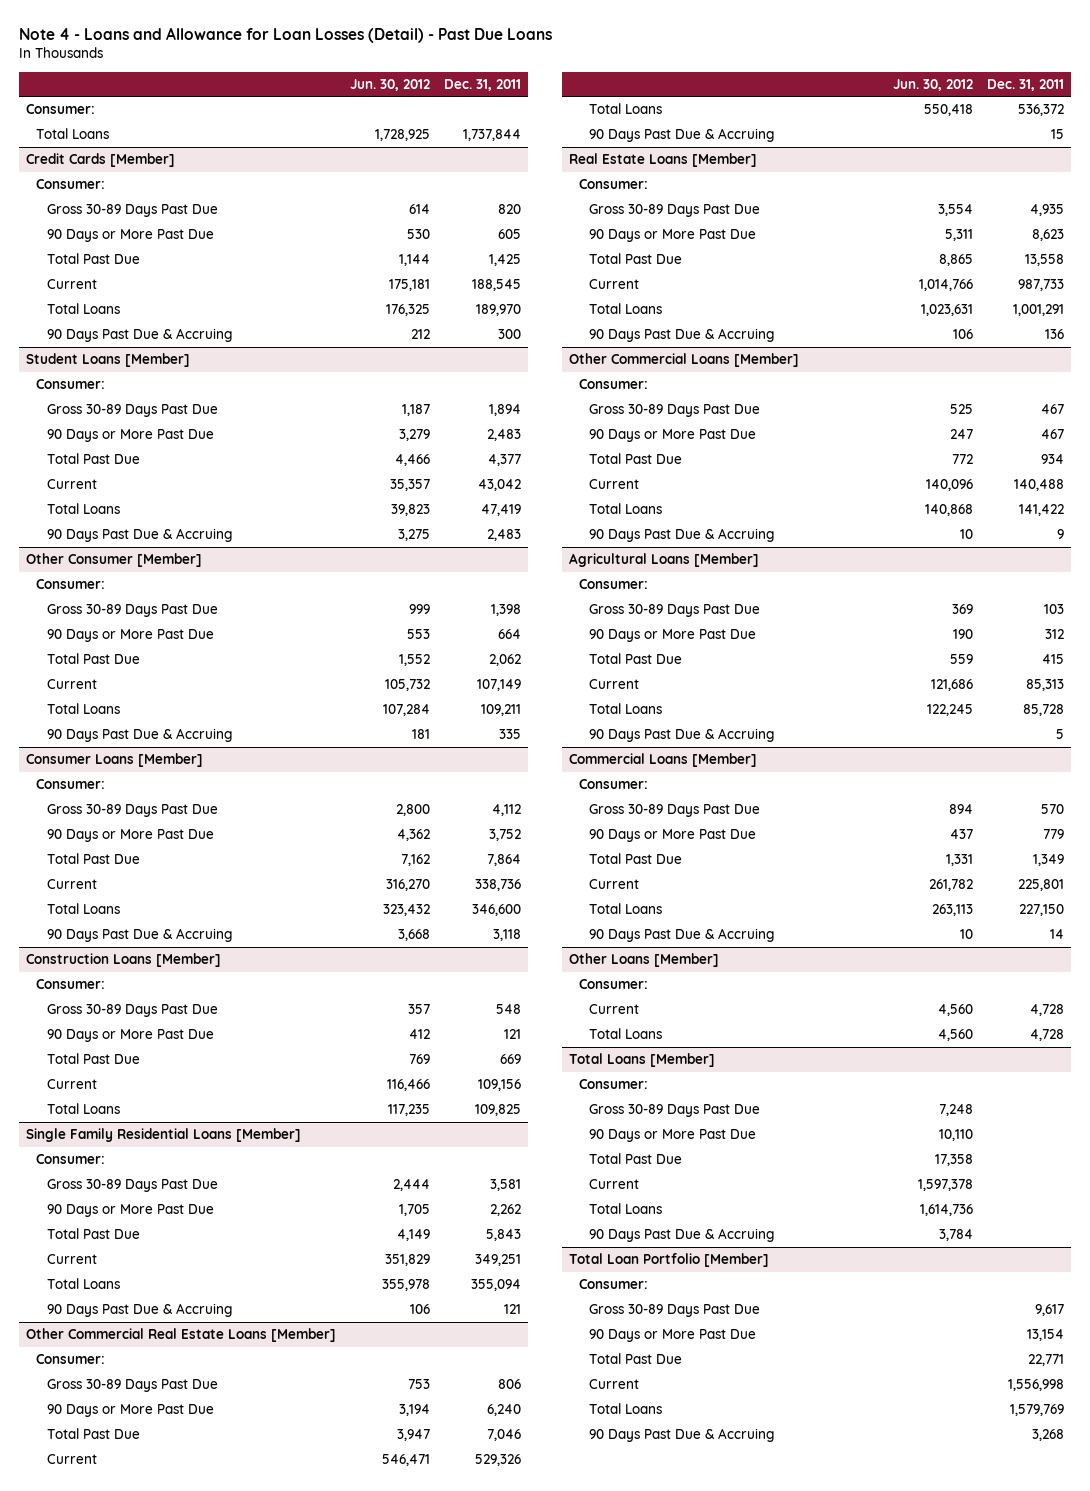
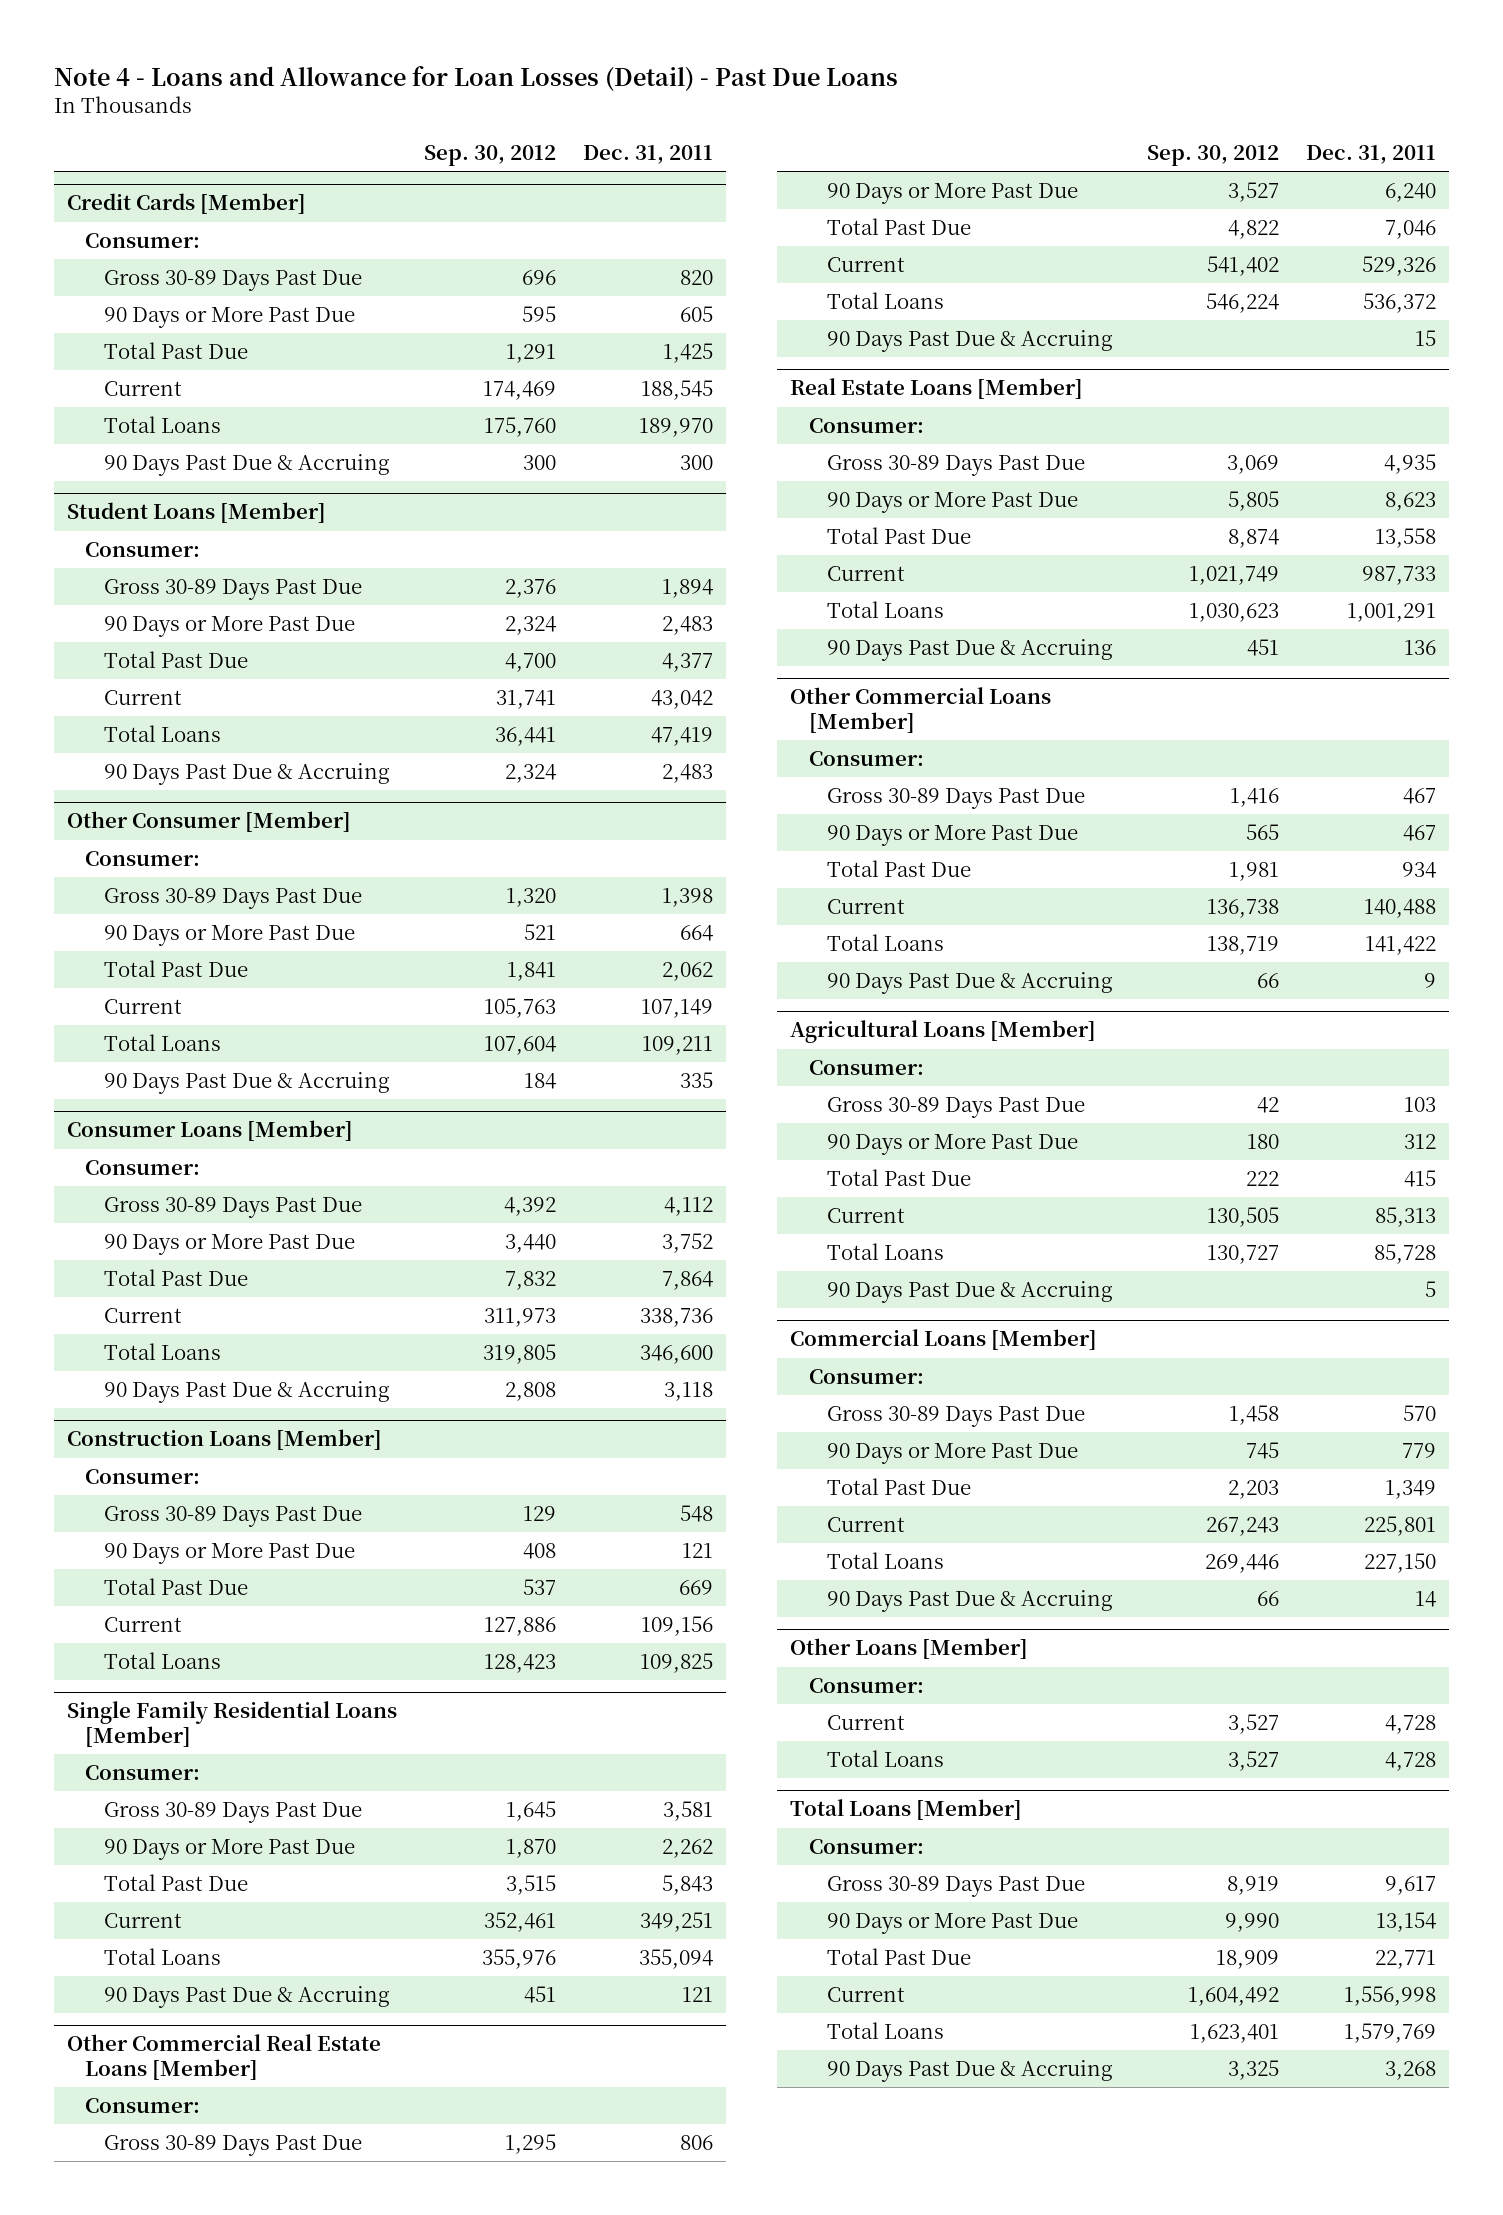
- | Jun. 30, 2012 | Dec. 31, 2011
+ | Sep. 30, 2012 | Dec. 31, 2011
- Consumer:
- Total Loans | 1,728,925 | 1,737,844
@ Total Loans [Member]
- Gross 30-89 Days Past Due | 7,248 |
- 90 Days or More Past Due | 10,110 |
- Total Past Due | 17,358 |
- Current | 1,597,378 |
- Total Loans | 1,614,736 |
- 90 Days Past Due & Accruing | 3,784 |
- Total Loan Portfolio [Member]
- Consumer:

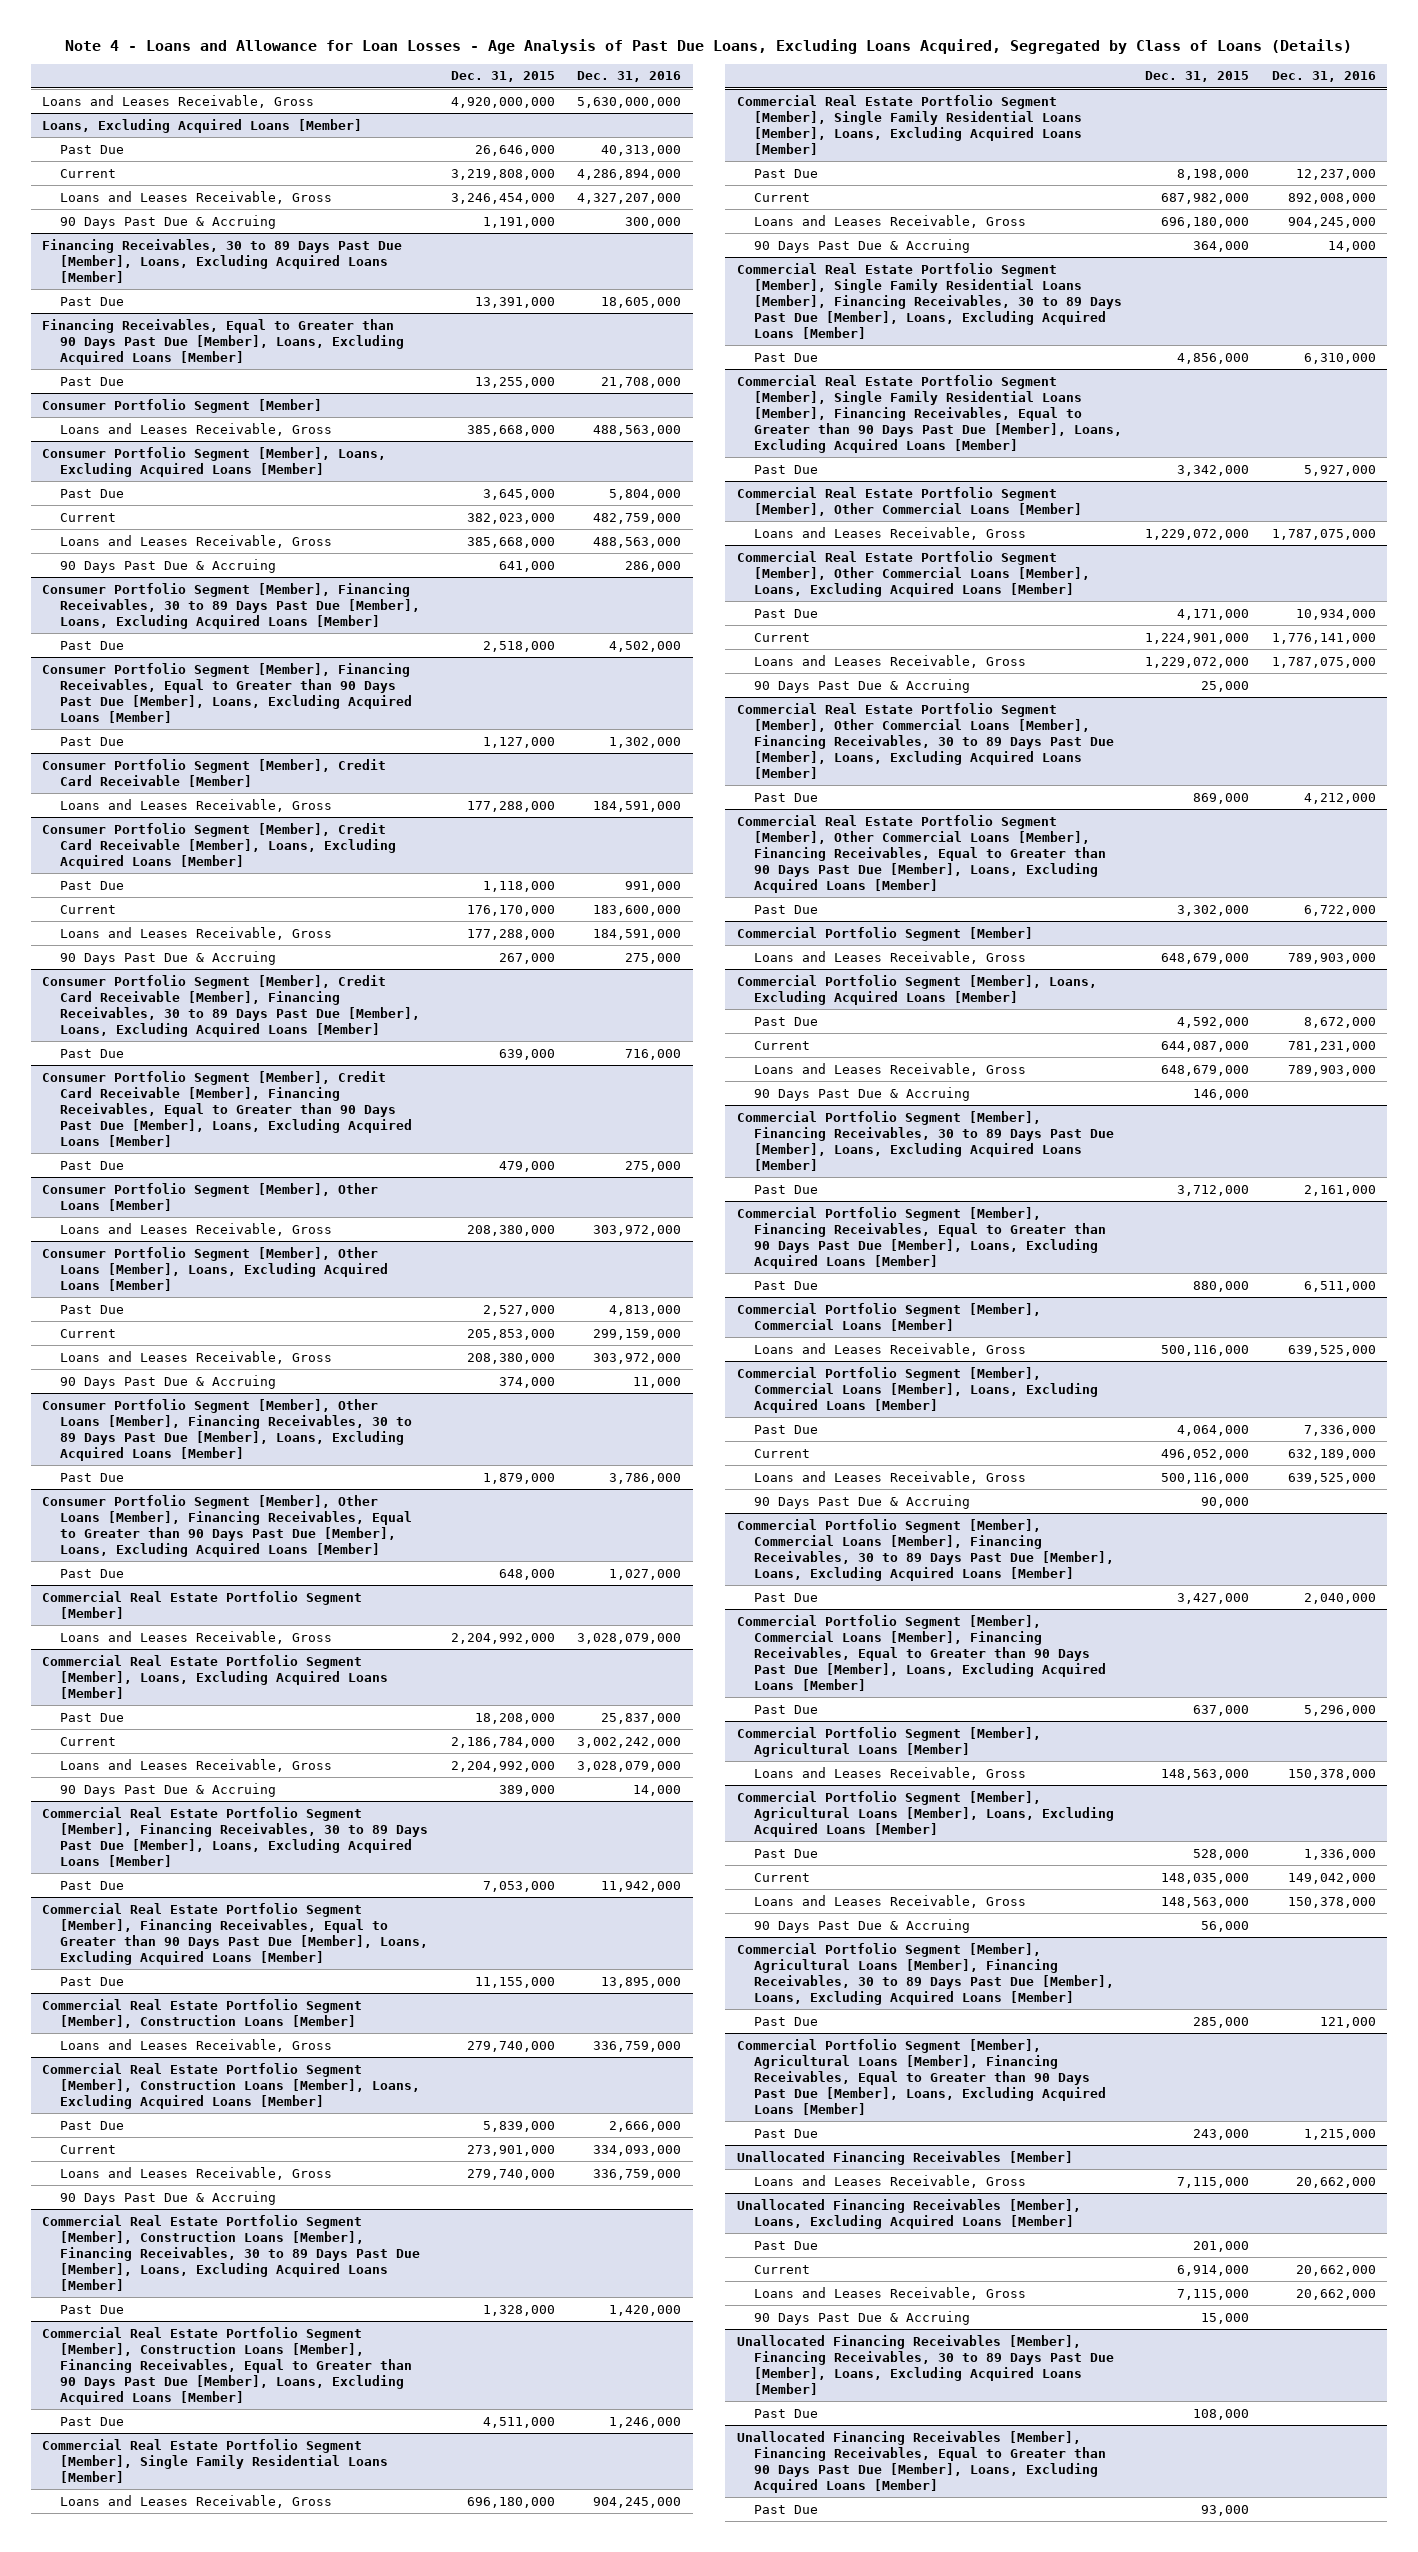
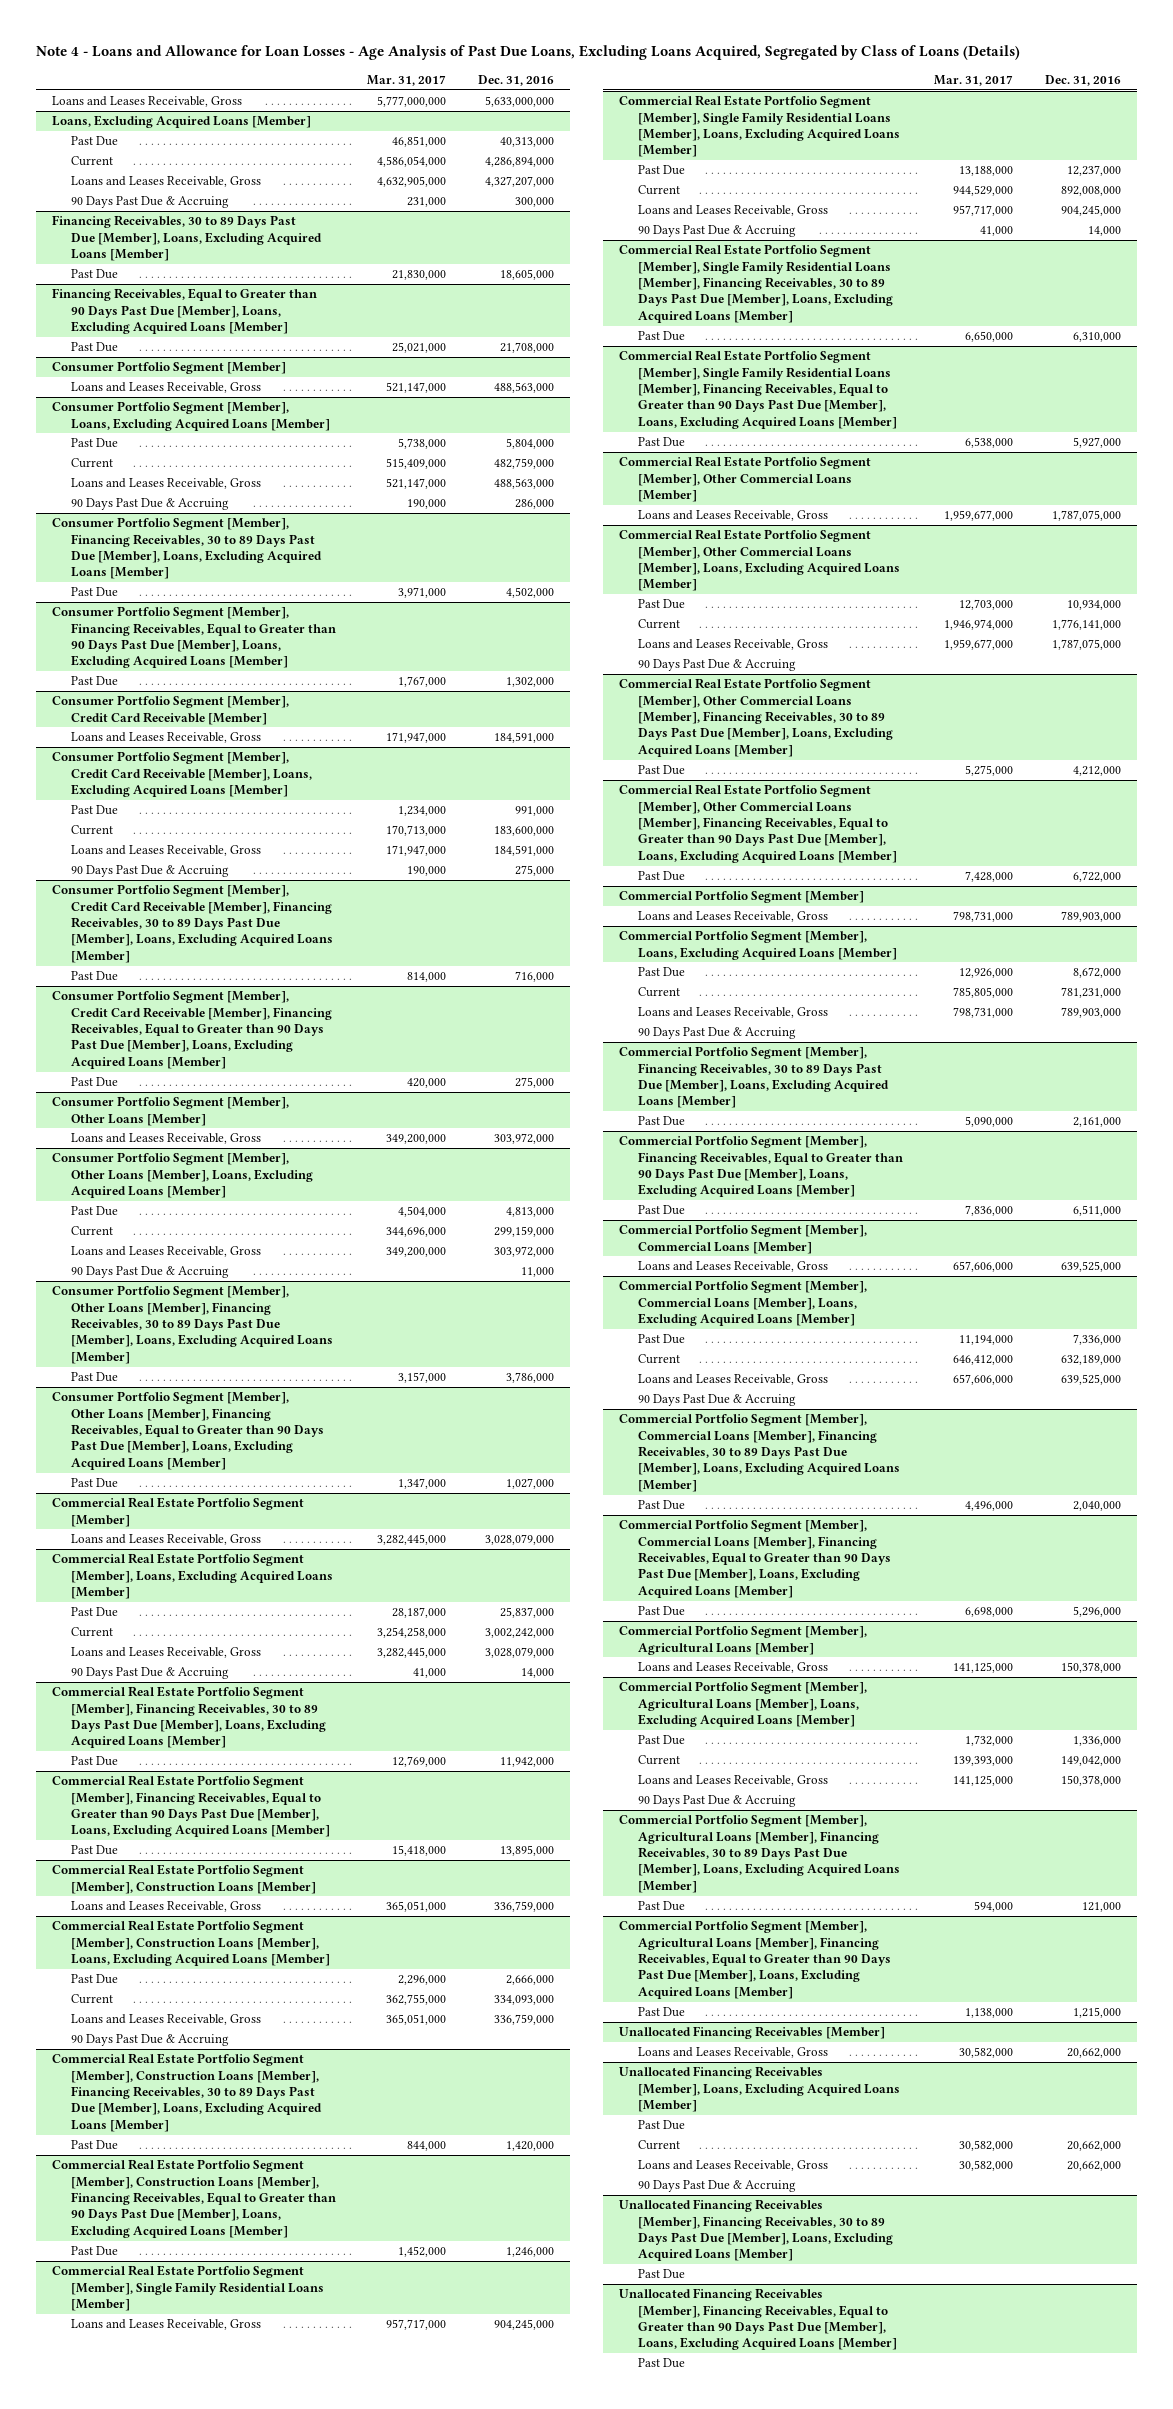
- | Dec. 31, 2015 | Dec. 31, 2016
+ | Mar. 31, 2017 | Dec. 31, 2016
- Loans and Leases Receivable, Gross | 4,920,000,000 | 5,630,000,000
+ Loans and Leases Receivable, Gross | 5,777,000,000 | 5,633,000,000

